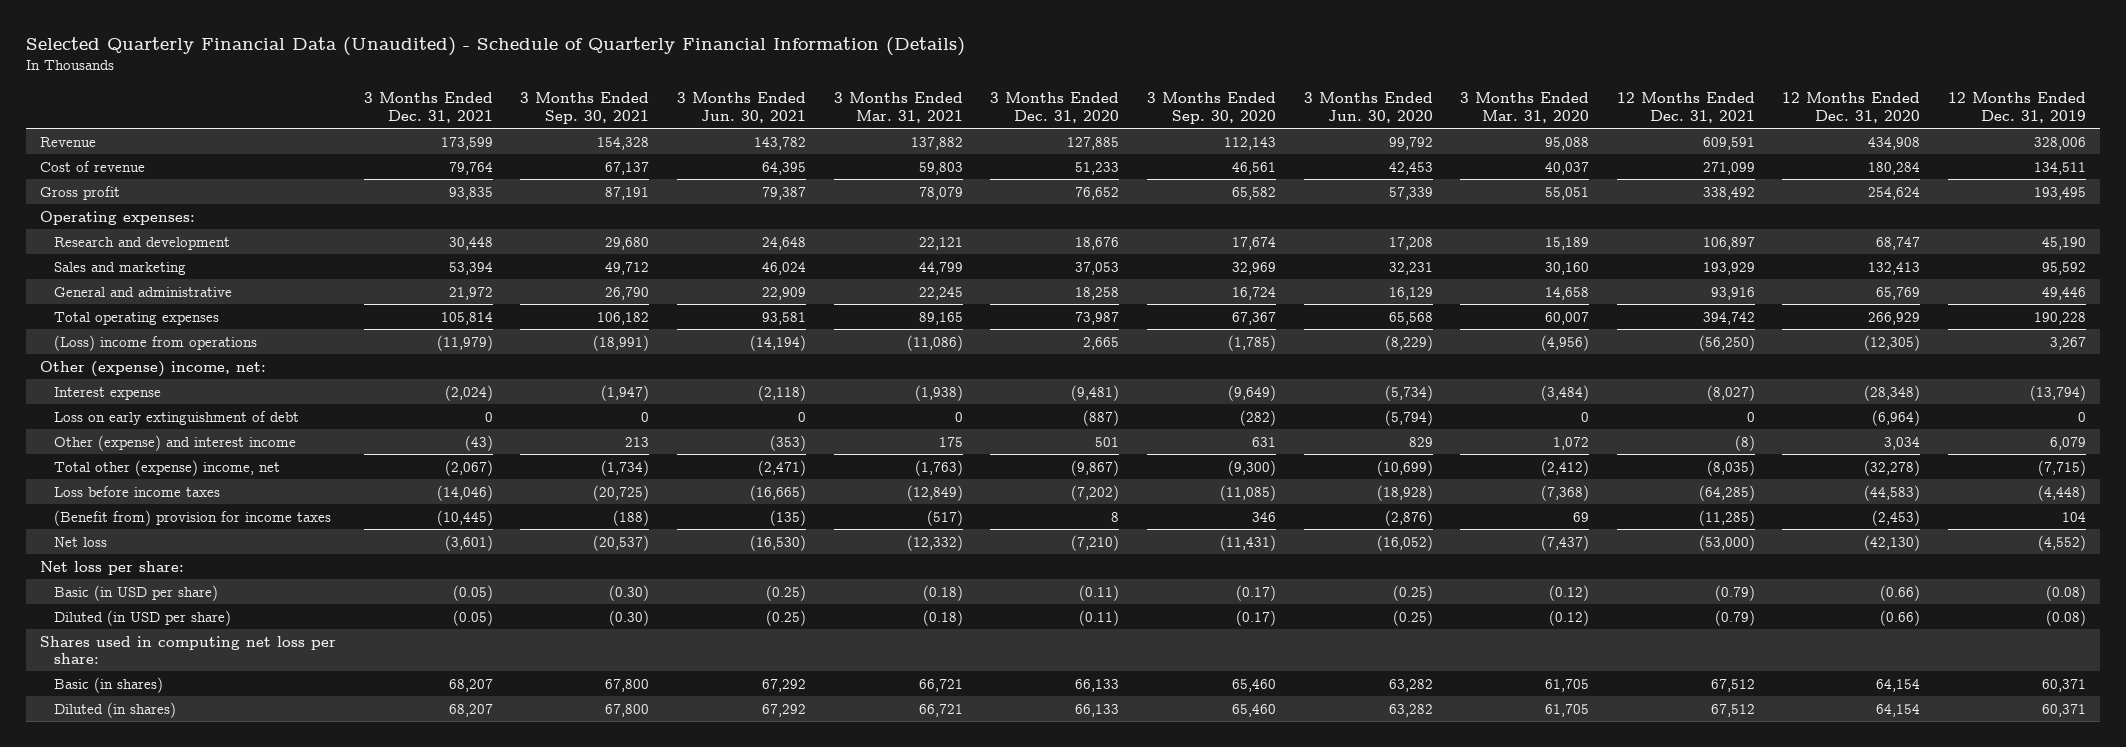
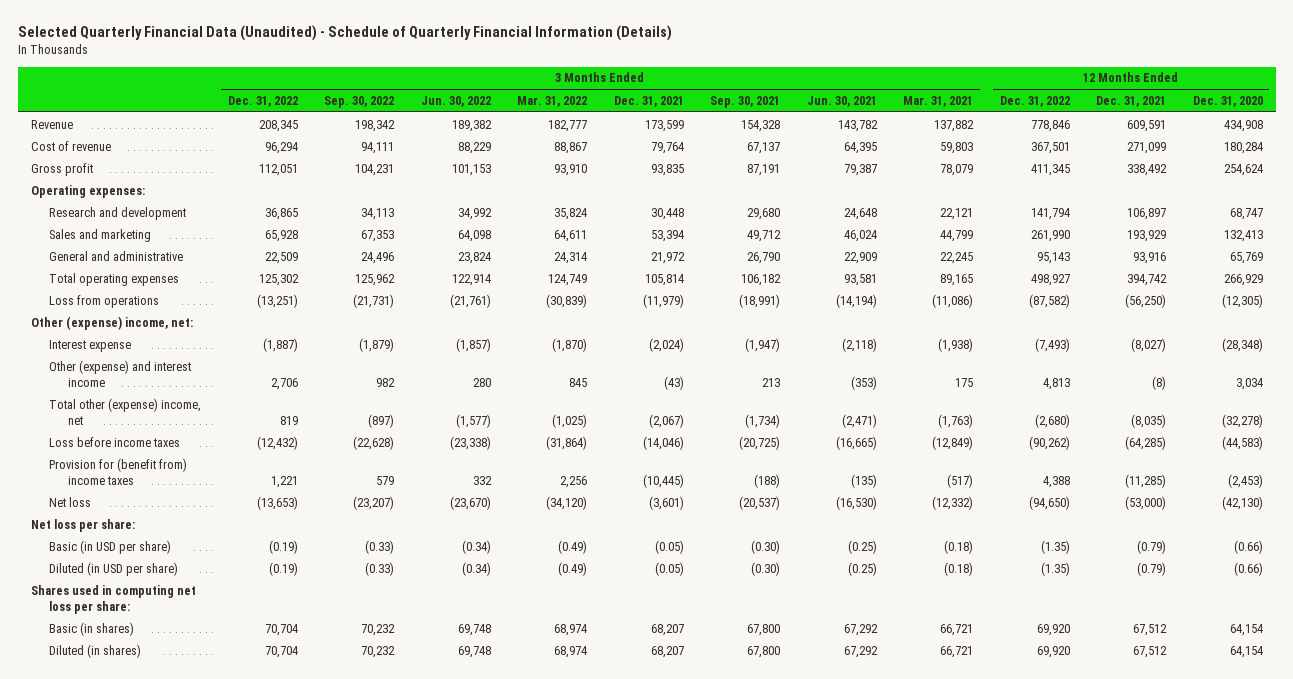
- | 3 Months Ended Dec. 31, 2021 | 3 Months Ended Sep. 30, 2021 | 3 Months Ended Jun. 30, 2021 | 3 Months Ended Mar. 31, 2021 | 3 Months Ended Dec. 31, 2020 | 3 Months Ended Sep. 30, 2020 | 3 Months Ended Jun. 30, 2020 | 3 Months Ended Mar. 31, 2020 | 12 Months Ended Dec. 31, 2021 | 12 Months Ended Dec. 31, 2020 | 12 Months Ended Dec. 31, 2019
+ | 3 Months Ended Dec. 31, 2022 | 3 Months Ended Sep. 30, 2022 | 3 Months Ended Jun. 30, 2022 | 3 Months Ended Mar. 31, 2022 | 3 Months Ended Dec. 31, 2021 | 3 Months Ended Sep. 30, 2021 | 3 Months Ended Jun. 30, 2021 | 3 Months Ended Mar. 31, 2021 | 12 Months Ended Dec. 31, 2022 | 12 Months Ended Dec. 31, 2021 | 12 Months Ended Dec. 31, 2020
- (Loss) income from operations | (11,979) | (18,991) | (14,194) | (11,086) | 2,665 | (1,785) | (8,229) | (4,956) | (56,250) | (12,305) | 3,267
+ Loss from operations | (13,251) | (21,731) | (21,761) | (30,839) | (11,979) | (18,991) | (14,194) | (11,086) | (87,582) | (56,250) | (12,305)
- Loss on early extinguishment of debt | 0 | 0 | 0 | 0 | (887) | (282) | (5,794) | 0 | 0 | (6,964) | 0
- (Benefit from) provision for income taxes | (10,445) | (188) | (135) | (517) | 8 | 346 | (2,876) | 69 | (11,285) | (2,453) | 104
+ Provision for (benefit from) income taxes | 1,221 | 579 | 332 | 2,256 | (10,445) | (188) | (135) | (517) | 4,388 | (11,285) | (2,453)

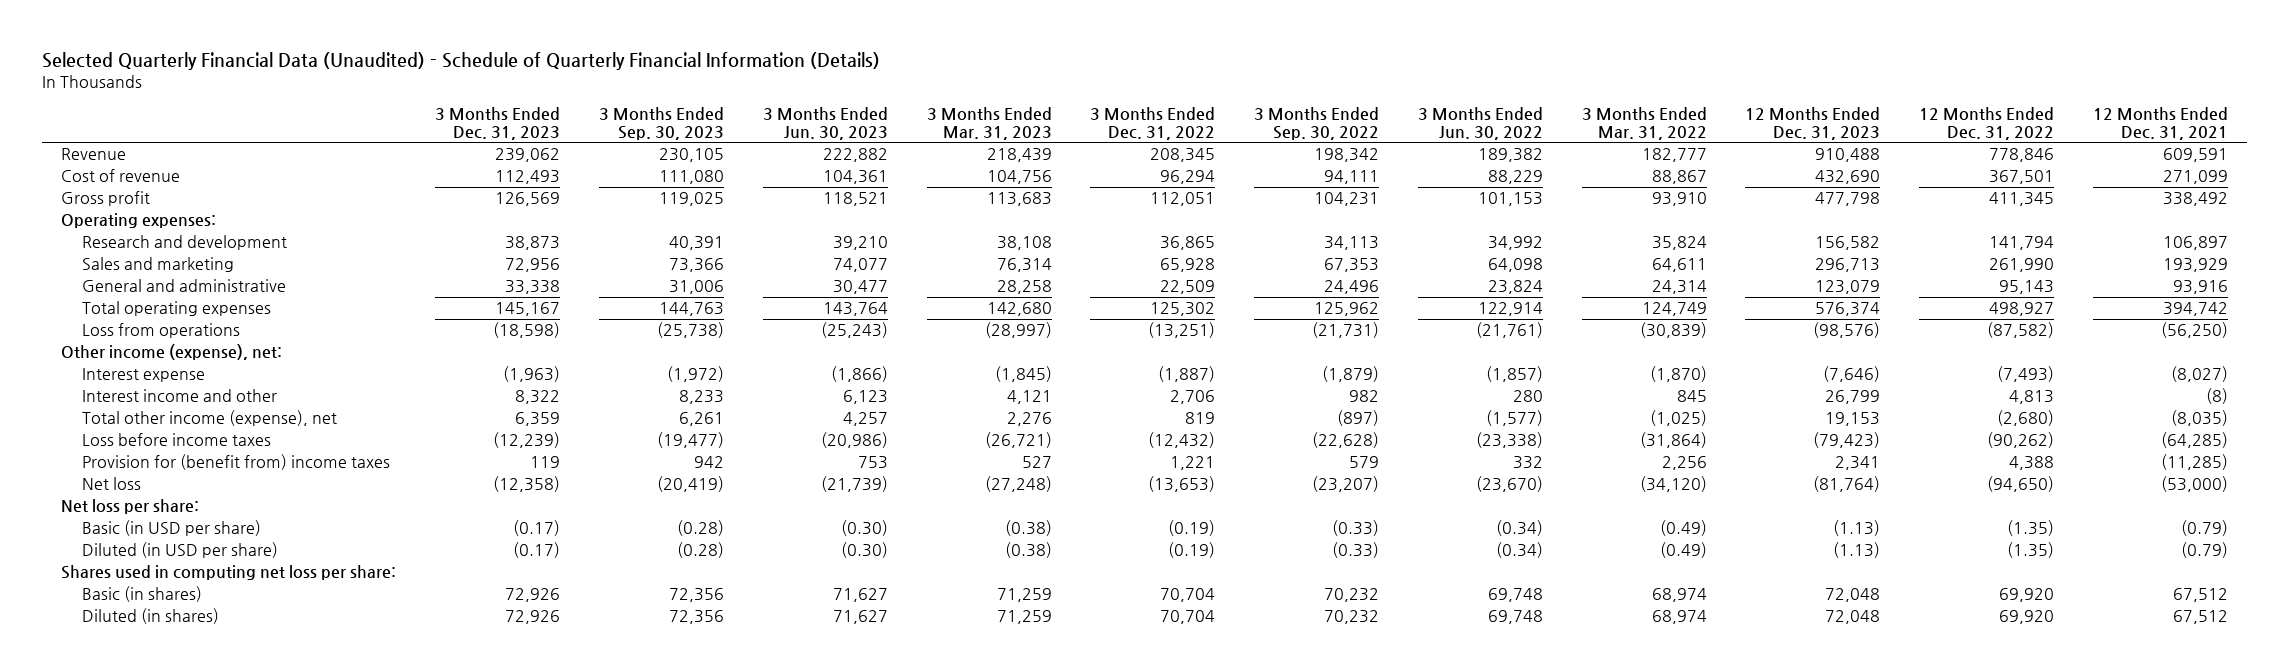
- | 3 Months Ended Dec. 31, 2022 | 3 Months Ended Sep. 30, 2022 | 3 Months Ended Jun. 30, 2022 | 3 Months Ended Mar. 31, 2022 | 3 Months Ended Dec. 31, 2021 | 3 Months Ended Sep. 30, 2021 | 3 Months Ended Jun. 30, 2021 | 3 Months Ended Mar. 31, 2021 | 12 Months Ended Dec. 31, 2022 | 12 Months Ended Dec. 31, 2021 | 12 Months Ended Dec. 31, 2020
+ | 3 Months Ended Dec. 31, 2023 | 3 Months Ended Sep. 30, 2023 | 3 Months Ended Jun. 30, 2023 | 3 Months Ended Mar. 31, 2023 | 3 Months Ended Dec. 31, 2022 | 3 Months Ended Sep. 30, 2022 | 3 Months Ended Jun. 30, 2022 | 3 Months Ended Mar. 31, 2022 | 12 Months Ended Dec. 31, 2023 | 12 Months Ended Dec. 31, 2022 | 12 Months Ended Dec. 31, 2021
- Other (expense) income, net:
+ Other income (expense), net:
- Other (expense) and interest income | 2,706 | 982 | 280 | 845 | (43) | 213 | (353) | 175 | 4,813 | (8) | 3,034
- Total other (expense) income, net | 819 | (897) | (1,577) | (1,025) | (2,067) | (1,734) | (2,471) | (1,763) | (2,680) | (8,035) | (32,278)
+ Interest income and other | 8,322 | 8,233 | 6,123 | 4,121 | 2,706 | 982 | 280 | 845 | 26,799 | 4,813 | (8)
+ Total other income (expense), net | 6,359 | 6,261 | 4,257 | 2,276 | 819 | (897) | (1,577) | (1,025) | 19,153 | (2,680) | (8,035)

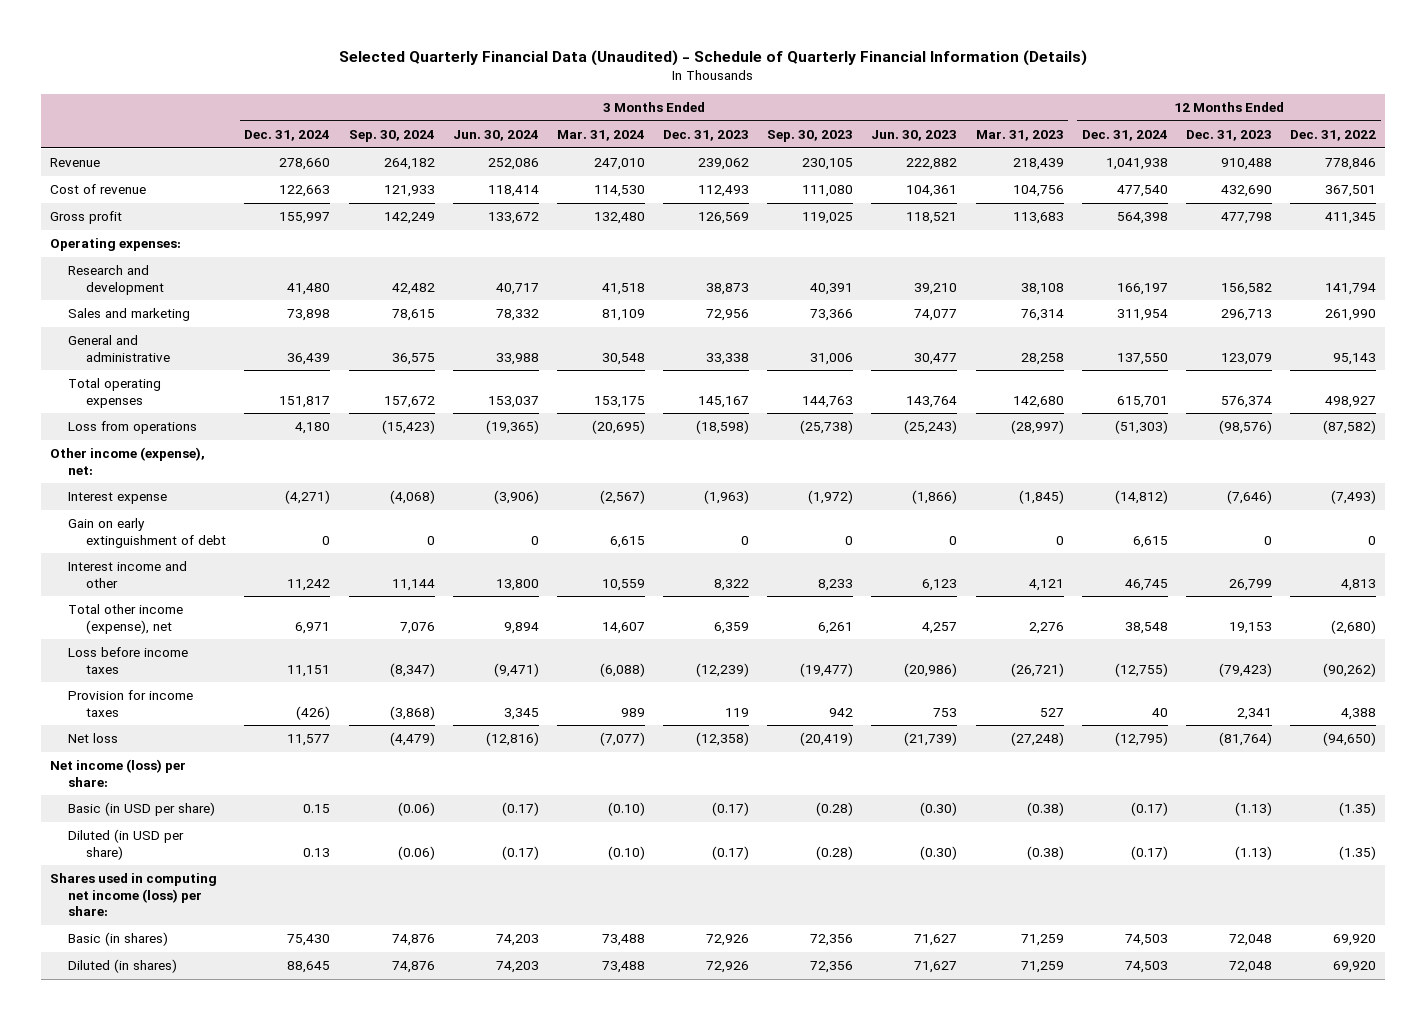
- | 3 Months Ended Dec. 31, 2023 | 3 Months Ended Sep. 30, 2023 | 3 Months Ended Jun. 30, 2023 | 3 Months Ended Mar. 31, 2023 | 3 Months Ended Dec. 31, 2022 | 3 Months Ended Sep. 30, 2022 | 3 Months Ended Jun. 30, 2022 | 3 Months Ended Mar. 31, 2022 | 12 Months Ended Dec. 31, 2023 | 12 Months Ended Dec. 31, 2022 | 12 Months Ended Dec. 31, 2021
+ | 3 Months Ended Dec. 31, 2024 | 3 Months Ended Sep. 30, 2024 | 3 Months Ended Jun. 30, 2024 | 3 Months Ended Mar. 31, 2024 | 3 Months Ended Dec. 31, 2023 | 3 Months Ended Sep. 30, 2023 | 3 Months Ended Jun. 30, 2023 | 3 Months Ended Mar. 31, 2023 | 12 Months Ended Dec. 31, 2024 | 12 Months Ended Dec. 31, 2023 | 12 Months Ended Dec. 31, 2022
+ Gain on early extinguishment of debt | 0 | 0 | 0 | 6,615 | 0 | 0 | 0 | 0 | 6,615 | 0 | 0
- Provision for (benefit from) income taxes | 119 | 942 | 753 | 527 | 1,221 | 579 | 332 | 2,256 | 2,341 | 4,388 | (11,285)
+ Provision for income taxes | (426) | (3,868) | 3,345 | 989 | 119 | 942 | 753 | 527 | 40 | 2,341 | 4,388
- Net loss per share:
+ Net income (loss) per share:
- Shares used in computing net loss per share:
+ Shares used in computing net income (loss) per share:

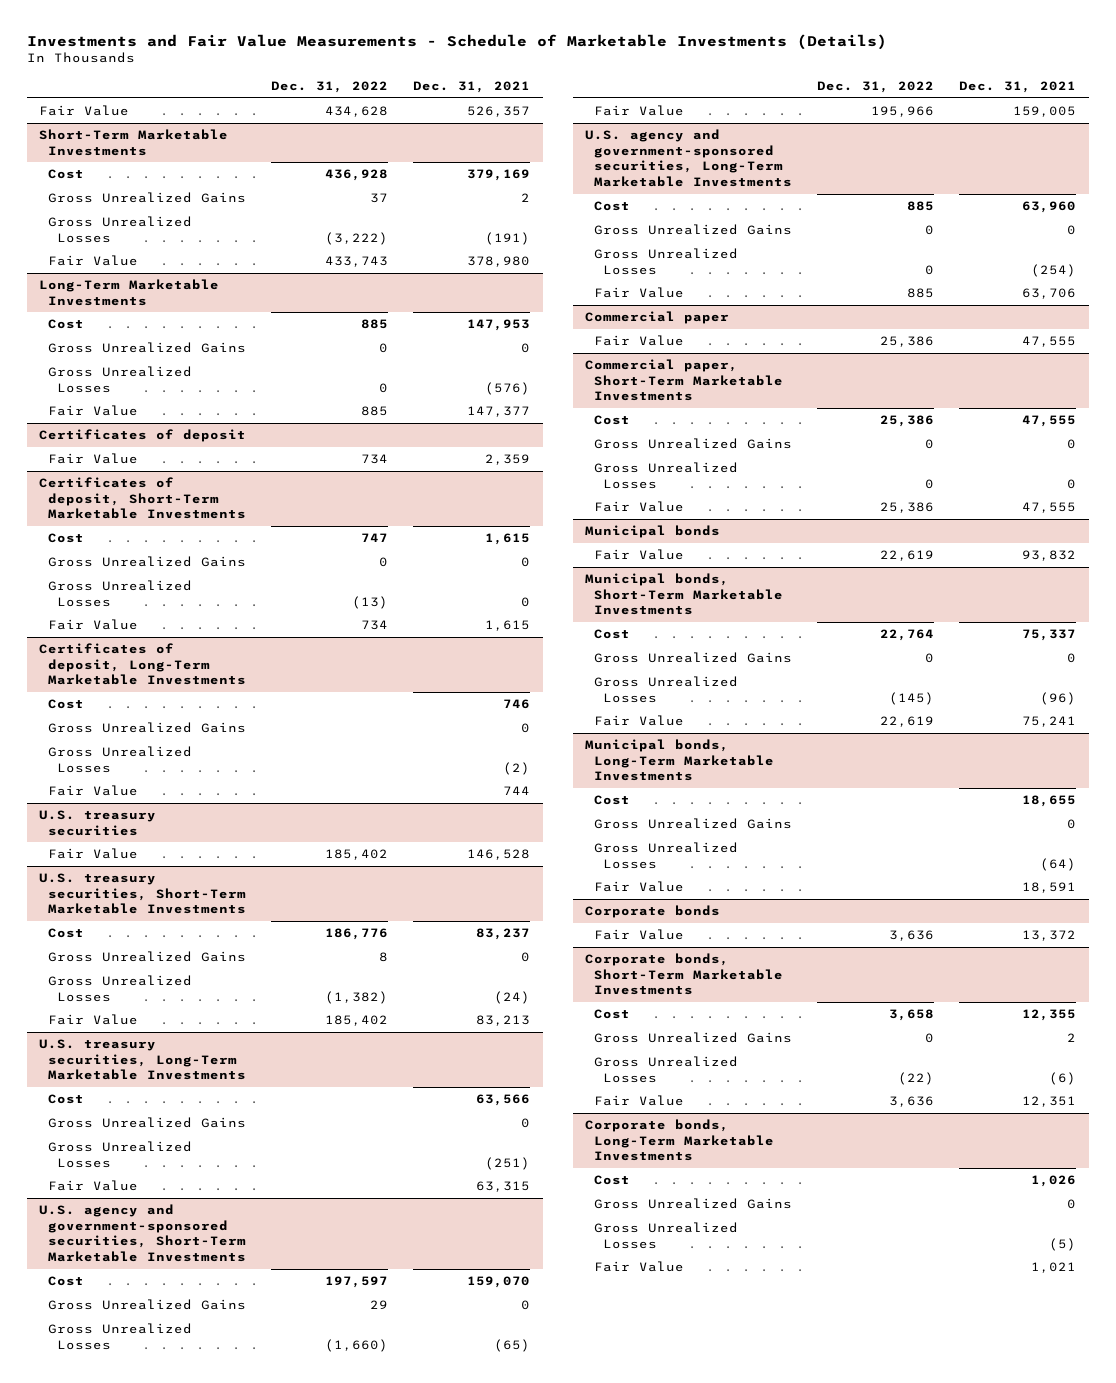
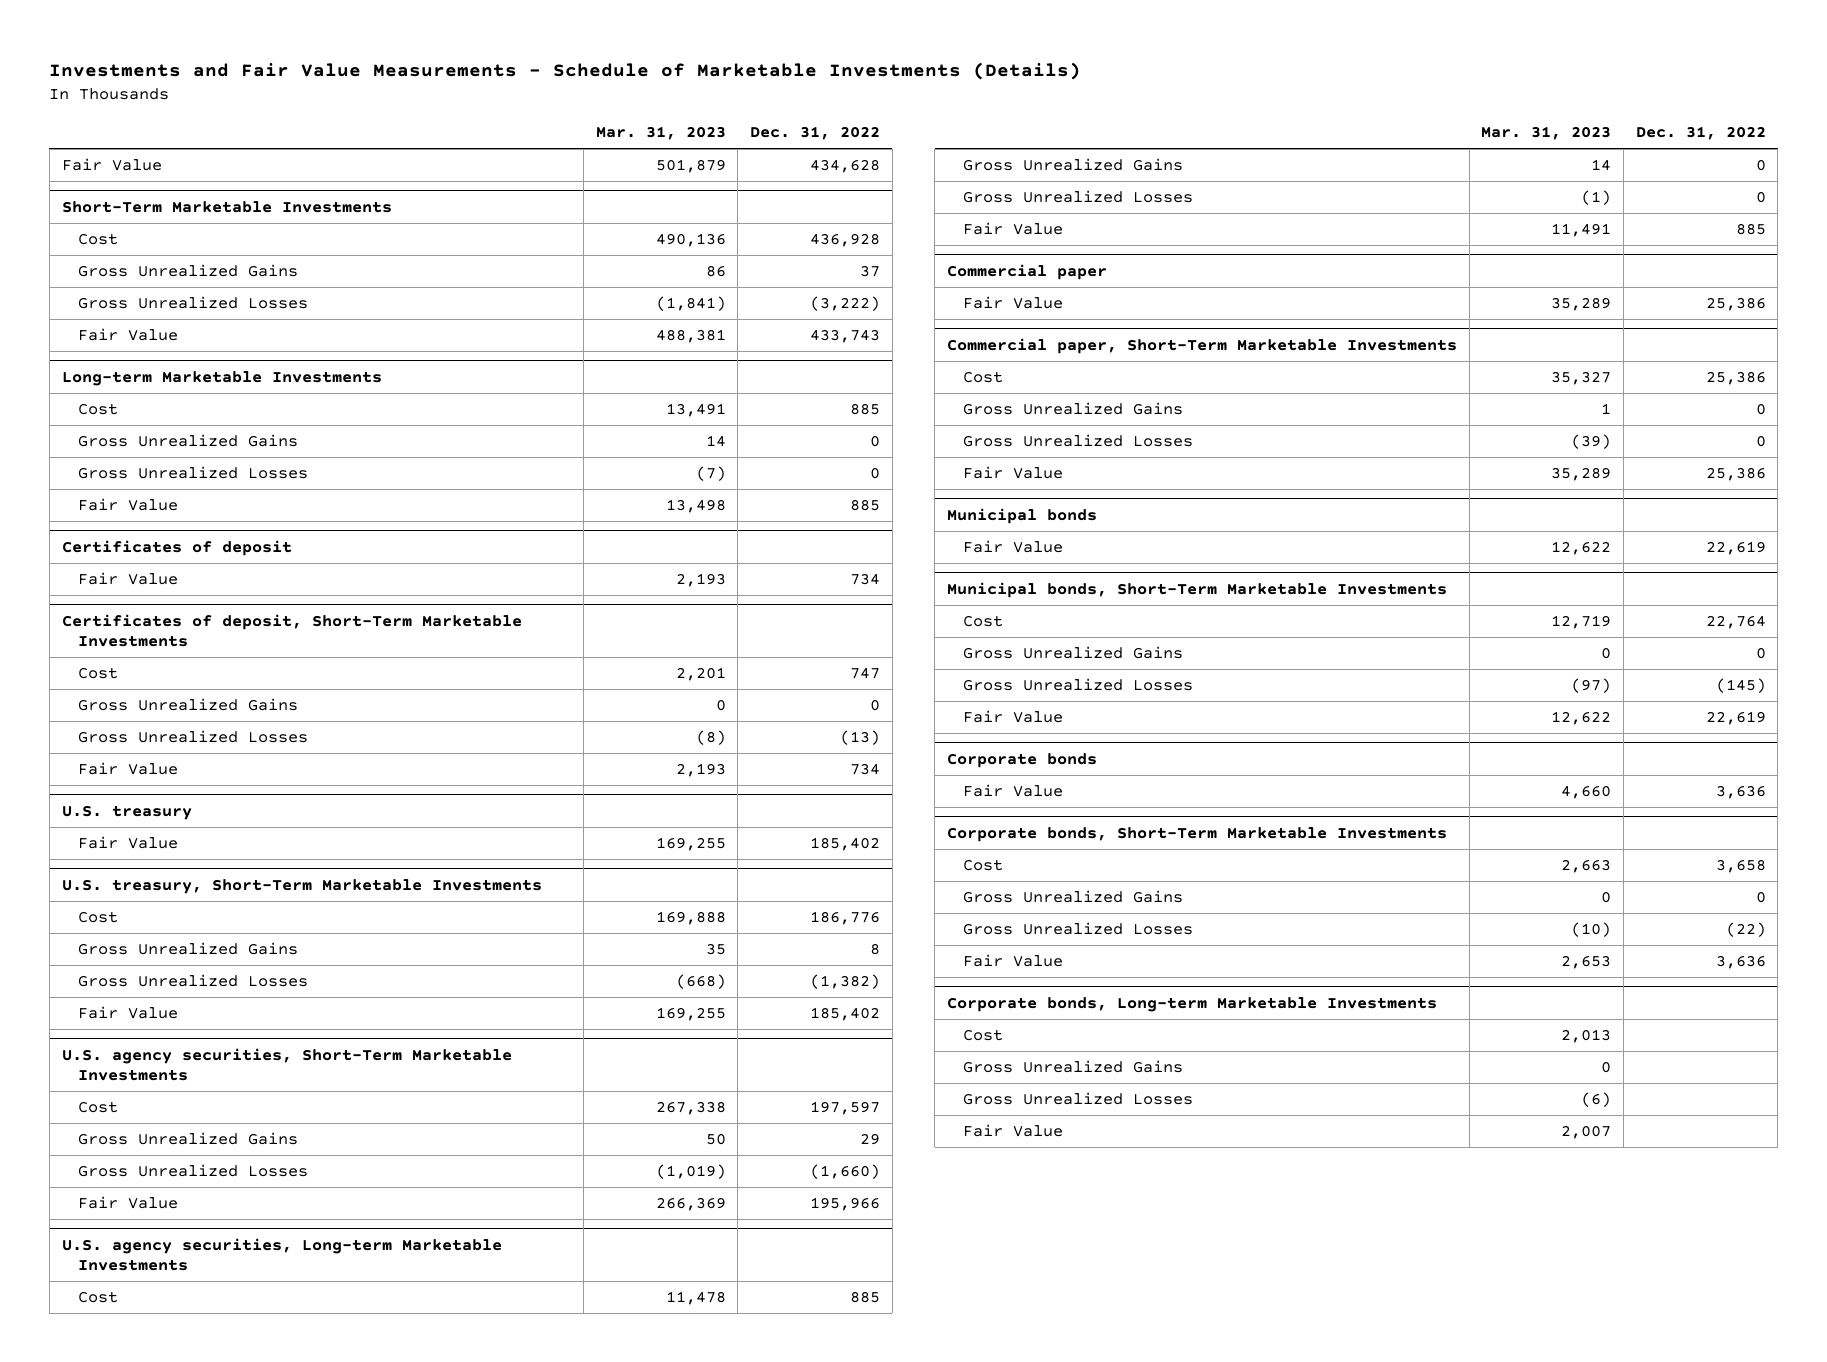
- | Dec. 31, 2022 | Dec. 31, 2021
+ | Mar. 31, 2023 | Dec. 31, 2022
- Long-Term Marketable Investments
+ Long-term Marketable Investments
- Certificates of deposit, Long-Term Marketable Investments
- Cost | | 746
- Gross Unrealized Gains | | 0
- Gross Unrealized Losses | | (2)
- Fair Value | | 744
- U.S. treasury securities
+ U.S. treasury
- U.S. treasury securities, Short-Term Marketable Investments
+ U.S. treasury, Short-Term Marketable Investments
- U.S. treasury securities, Long-Term Marketable Investments
- Cost | | 63,566
- Gross Unrealized Gains | | 0
- Gross Unrealized Losses | | (251)
- Fair Value | | 63,315
- U.S. agency and government-sponsored securities, Short-Term Marketable Investments
+ U.S. agency securities, Short-Term Marketable Investments
- U.S. agency and government-sponsored securities, Long-Term Marketable Investments
+ U.S. agency securities, Long-term Marketable Investments
- Municipal bonds, Long-Term Marketable Investments
- Cost | | 18,655
- Gross Unrealized Gains | | 0
- Gross Unrealized Losses | | (64)
- Fair Value | | 18,591
- Corporate bonds, Long-Term Marketable Investments
+ Corporate bonds, Long-term Marketable Investments

